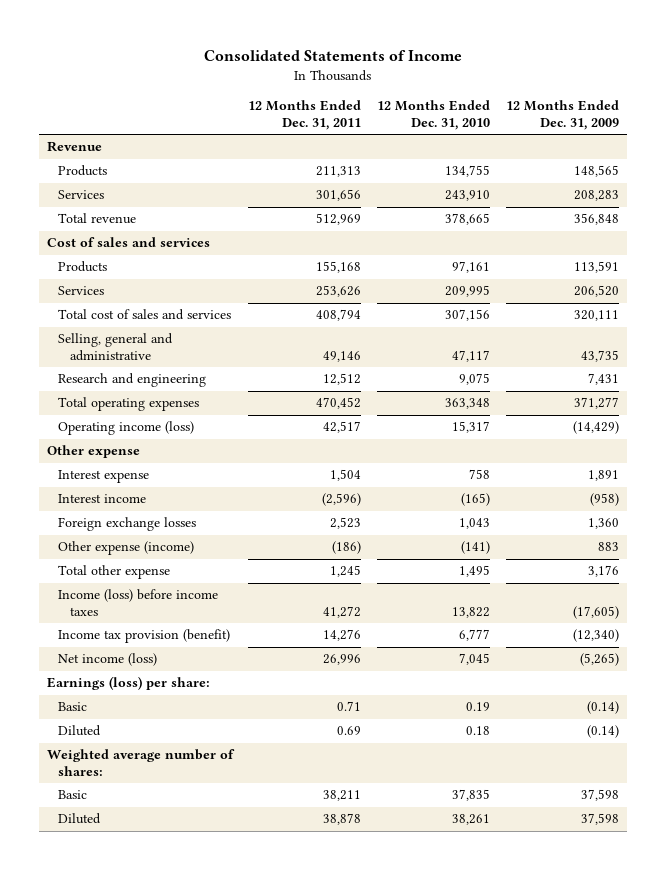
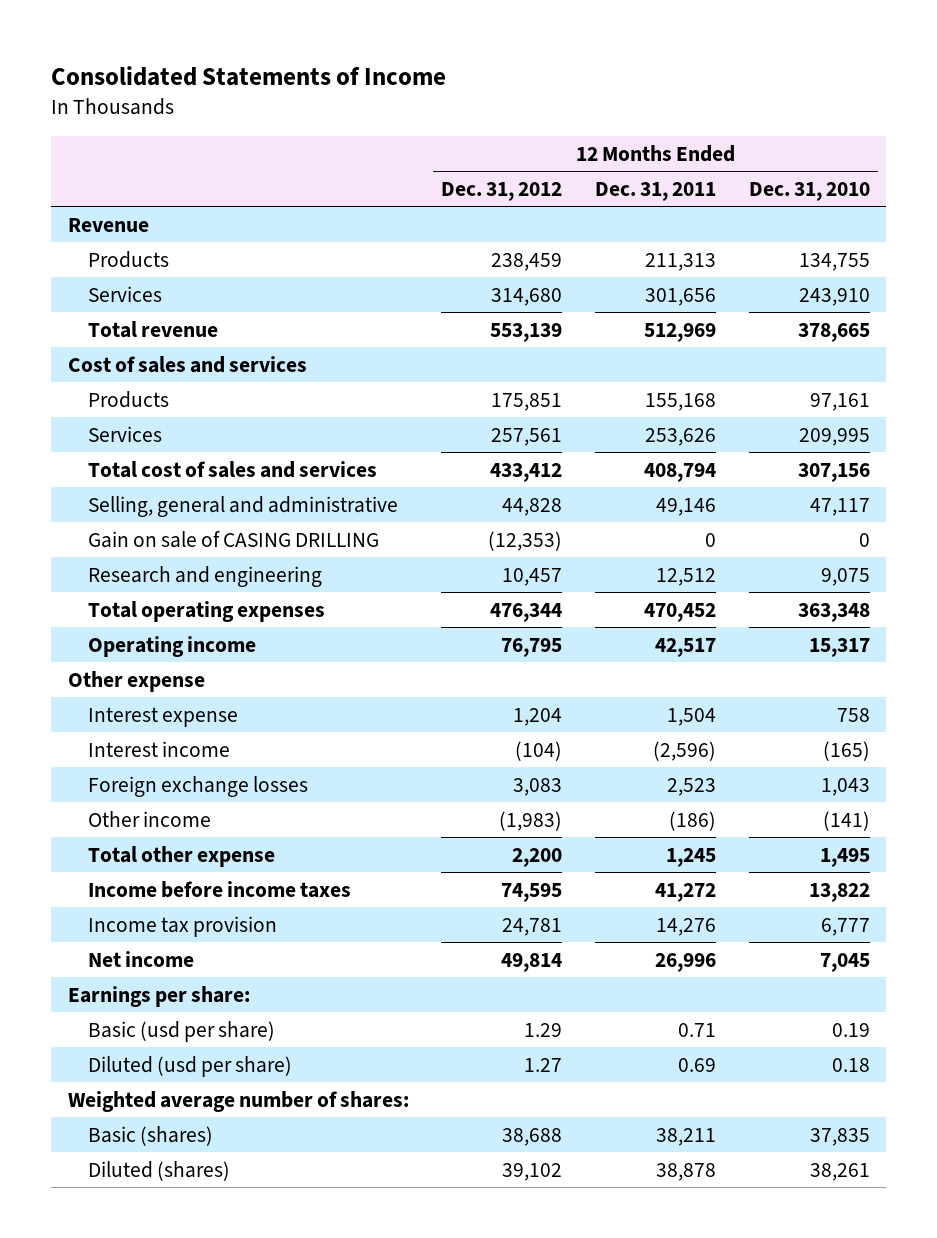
- | 12 Months Ended Dec. 31, 2011 | 12 Months Ended Dec. 31, 2010 | 12 Months Ended Dec. 31, 2009
+ | 12 Months Ended Dec. 31, 2012 | 12 Months Ended Dec. 31, 2011 | 12 Months Ended Dec. 31, 2010
+ Gain on sale of CASING DRILLING | (12,353) | 0 | 0
- Operating income (loss) | 42,517 | 15,317 | (14,429)
+ Operating income | 76,795 | 42,517 | 15,317
- Other expense (income) | (186) | (141) | 883
+ Other income | (1,983) | (186) | (141)
- Income (loss) before income taxes | 41,272 | 13,822 | (17,605)
- Income tax provision (benefit) | 14,276 | 6,777 | (12,340)
- Net income (loss) | 26,996 | 7,045 | (5,265)
- Earnings (loss) per share:
- Basic | 0.71 | 0.19 | (0.14)
- Diluted | 0.69 | 0.18 | (0.14)
+ Income before income taxes | 74,595 | 41,272 | 13,822
+ Income tax provision | 24,781 | 14,276 | 6,777
+ Net income | 49,814 | 26,996 | 7,045
+ Earnings per share:
+ Basic (usd per share) | 1.29 | 0.71 | 0.19
+ Diluted (usd per share) | 1.27 | 0.69 | 0.18
- Basic | 38,211 | 37,835 | 37,598
- Diluted | 38,878 | 38,261 | 37,598
+ Basic (shares) | 38,688 | 38,211 | 37,835
+ Diluted (shares) | 39,102 | 38,878 | 38,261

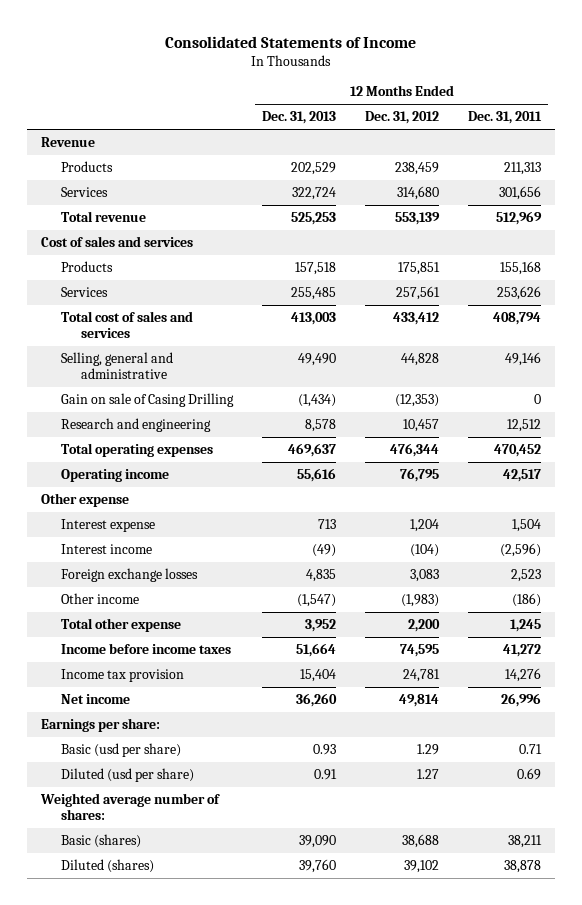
- | 12 Months Ended Dec. 31, 2012 | 12 Months Ended Dec. 31, 2011 | 12 Months Ended Dec. 31, 2010
+ | 12 Months Ended Dec. 31, 2013 | 12 Months Ended Dec. 31, 2012 | 12 Months Ended Dec. 31, 2011
- Gain on sale of CASING DRILLING | (12,353) | 0 | 0
+ Gain on sale of Casing Drilling | (1,434) | (12,353) | 0

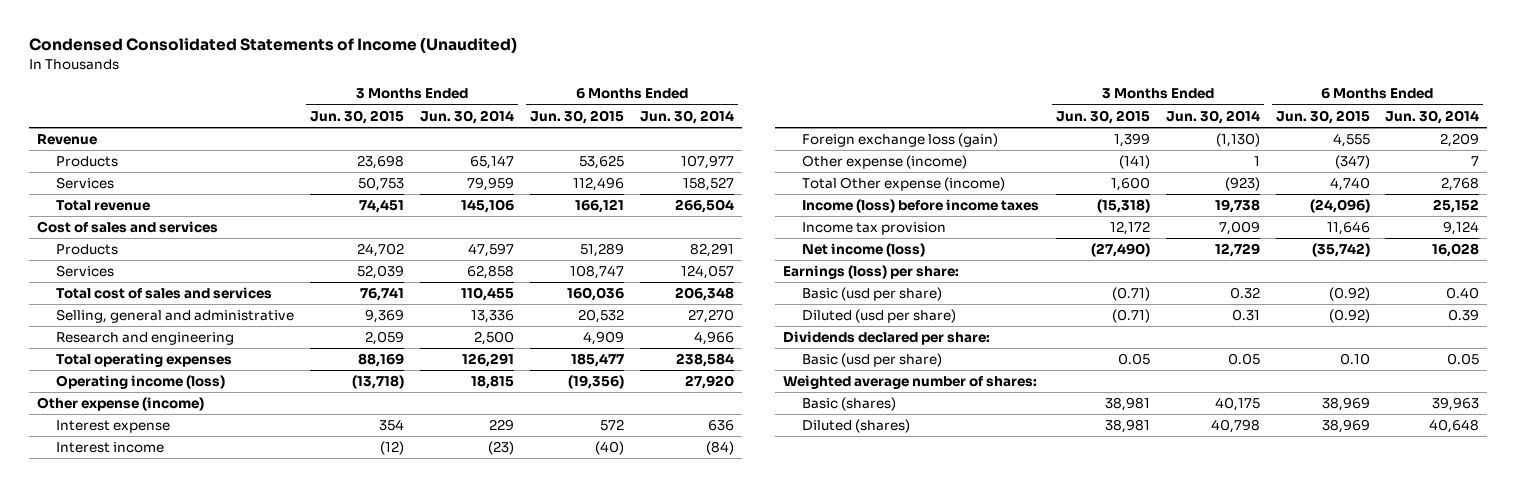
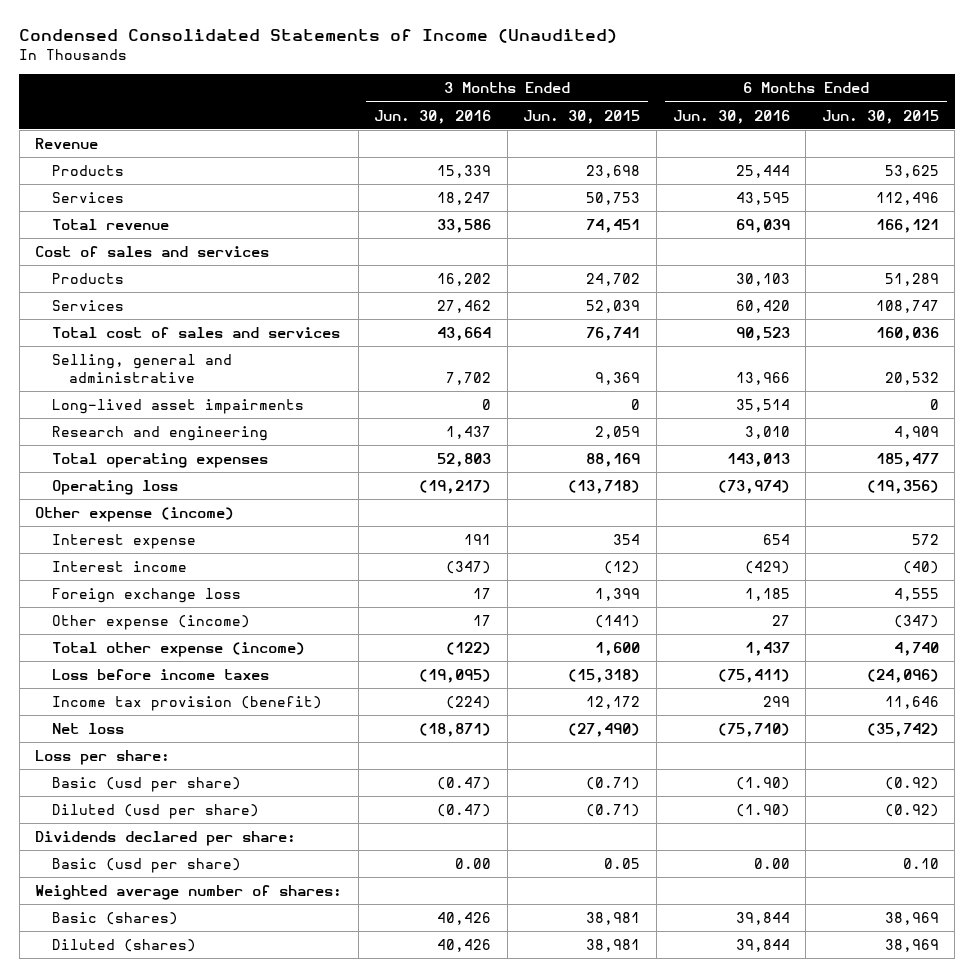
- | 3 Months Ended Jun. 30, 2015 | 3 Months Ended Jun. 30, 2014 | 6 Months Ended Jun. 30, 2015 | 6 Months Ended Jun. 30, 2014
+ | 3 Months Ended Jun. 30, 2016 | 3 Months Ended Jun. 30, 2015 | 6 Months Ended Jun. 30, 2016 | 6 Months Ended Jun. 30, 2015
+ Long-lived asset impairments | 0 | 0 | 35,514 | 0
- Operating income (loss) | (13,718) | 18,815 | (19,356) | 27,920
+ Operating loss | (19,217) | (13,718) | (73,974) | (19,356)
- Foreign exchange loss (gain) | 1,399 | (1,130) | 4,555 | 2,209
+ Foreign exchange loss | 17 | 1,399 | 1,185 | 4,555
- Total Other expense (income) | 1,600 | (923) | 4,740 | 2,768
- Income (loss) before income taxes | (15,318) | 19,738 | (24,096) | 25,152
- Income tax provision | 12,172 | 7,009 | 11,646 | 9,124
- Net income (loss) | (27,490) | 12,729 | (35,742) | 16,028
- Earnings (loss) per share:
+ Total other expense (income) | (122) | 1,600 | 1,437 | 4,740
+ Loss before income taxes | (19,095) | (15,318) | (75,411) | (24,096)
+ Income tax provision (benefit) | (224) | 12,172 | 299 | 11,646
+ Net loss | (18,871) | (27,490) | (75,710) | (35,742)
+ Loss per share:

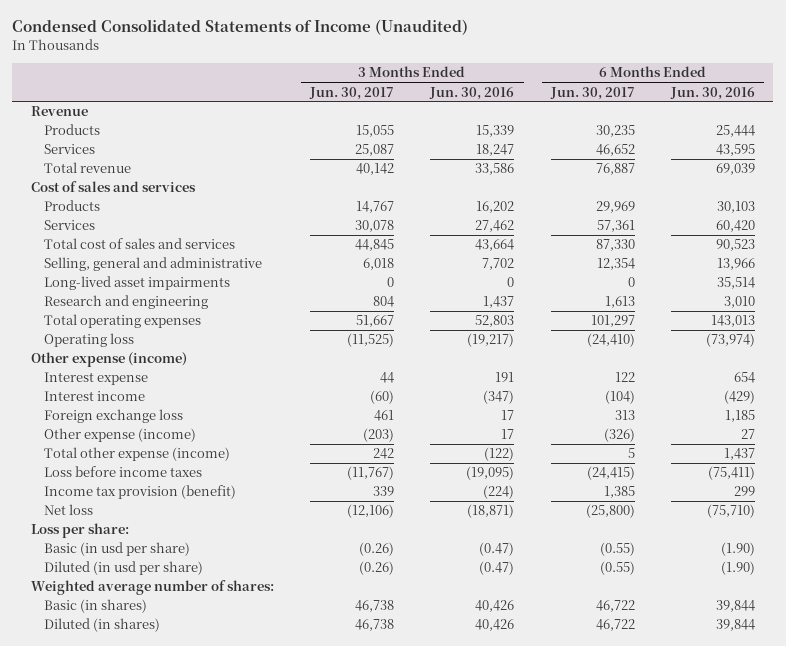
- | 3 Months Ended Jun. 30, 2016 | 3 Months Ended Jun. 30, 2015 | 6 Months Ended Jun. 30, 2016 | 6 Months Ended Jun. 30, 2015
+ | 3 Months Ended Jun. 30, 2017 | 3 Months Ended Jun. 30, 2016 | 6 Months Ended Jun. 30, 2017 | 6 Months Ended Jun. 30, 2016
- Basic (usd per share) | (0.47) | (0.71) | (1.90) | (0.92)
- Diluted (usd per share) | (0.47) | (0.71) | (1.90) | (0.92)
- Dividends declared per share:
- Basic (usd per share) | 0.00 | 0.05 | 0.00 | 0.10
+ Basic (in usd per share) | (0.26) | (0.47) | (0.55) | (1.90)
+ Diluted (in usd per share) | (0.26) | (0.47) | (0.55) | (1.90)
- Basic (shares) | 40,426 | 38,981 | 39,844 | 38,969
- Diluted (shares) | 40,426 | 38,981 | 39,844 | 38,969
+ Basic (in shares) | 46,738 | 40,426 | 46,722 | 39,844
+ Diluted (in shares) | 46,738 | 40,426 | 46,722 | 39,844

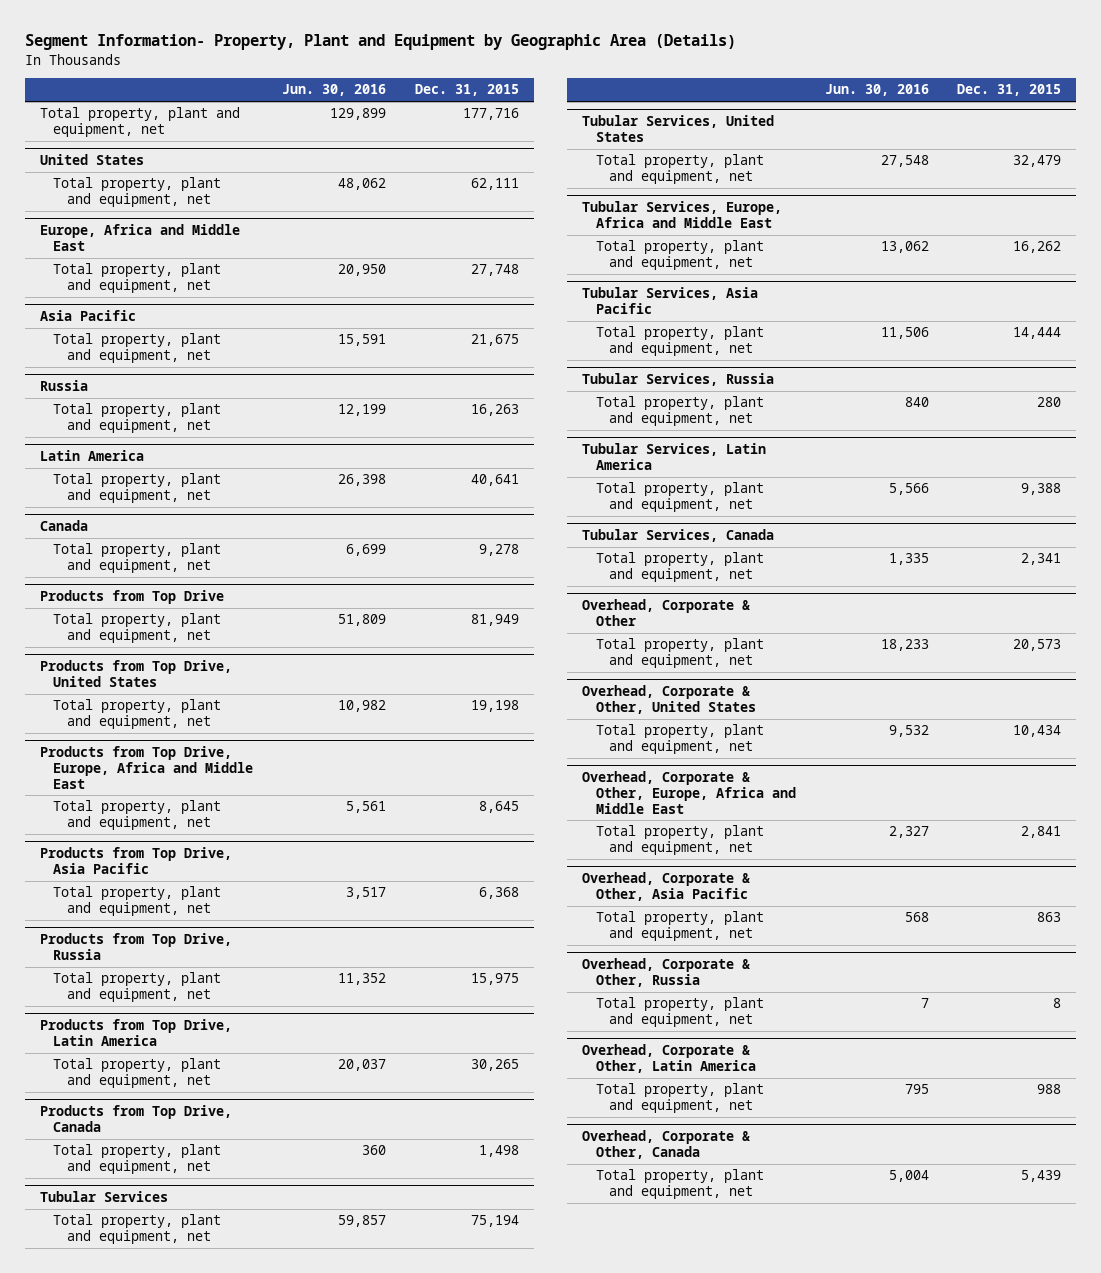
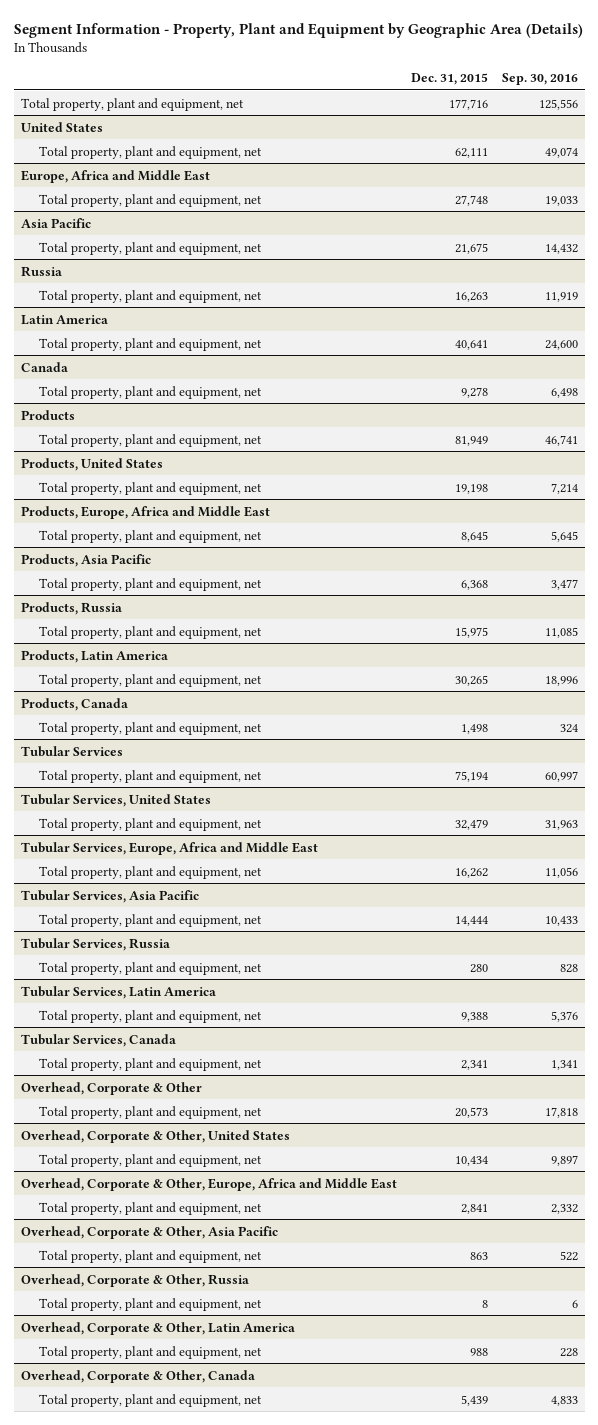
- Segment Information- Property, Plant and Equipment by Geographic Area (Details)
+ Segment Information - Property, Plant and Equipment by Geographic Area (Details)
- | Jun. 30, 2016 | Dec. 31, 2015
+ | Dec. 31, 2015 | Sep. 30, 2016
- Products from Top Drive
+ Products
- Products from Top Drive, United States
+ Products, United States
- Products from Top Drive, Europe, Africa and Middle East
+ Products, Europe, Africa and Middle East
- Products from Top Drive, Asia Pacific
+ Products, Asia Pacific
- Products from Top Drive, Russia
+ Products, Russia
- Products from Top Drive, Latin America
+ Products, Latin America
- Products from Top Drive, Canada
+ Products, Canada

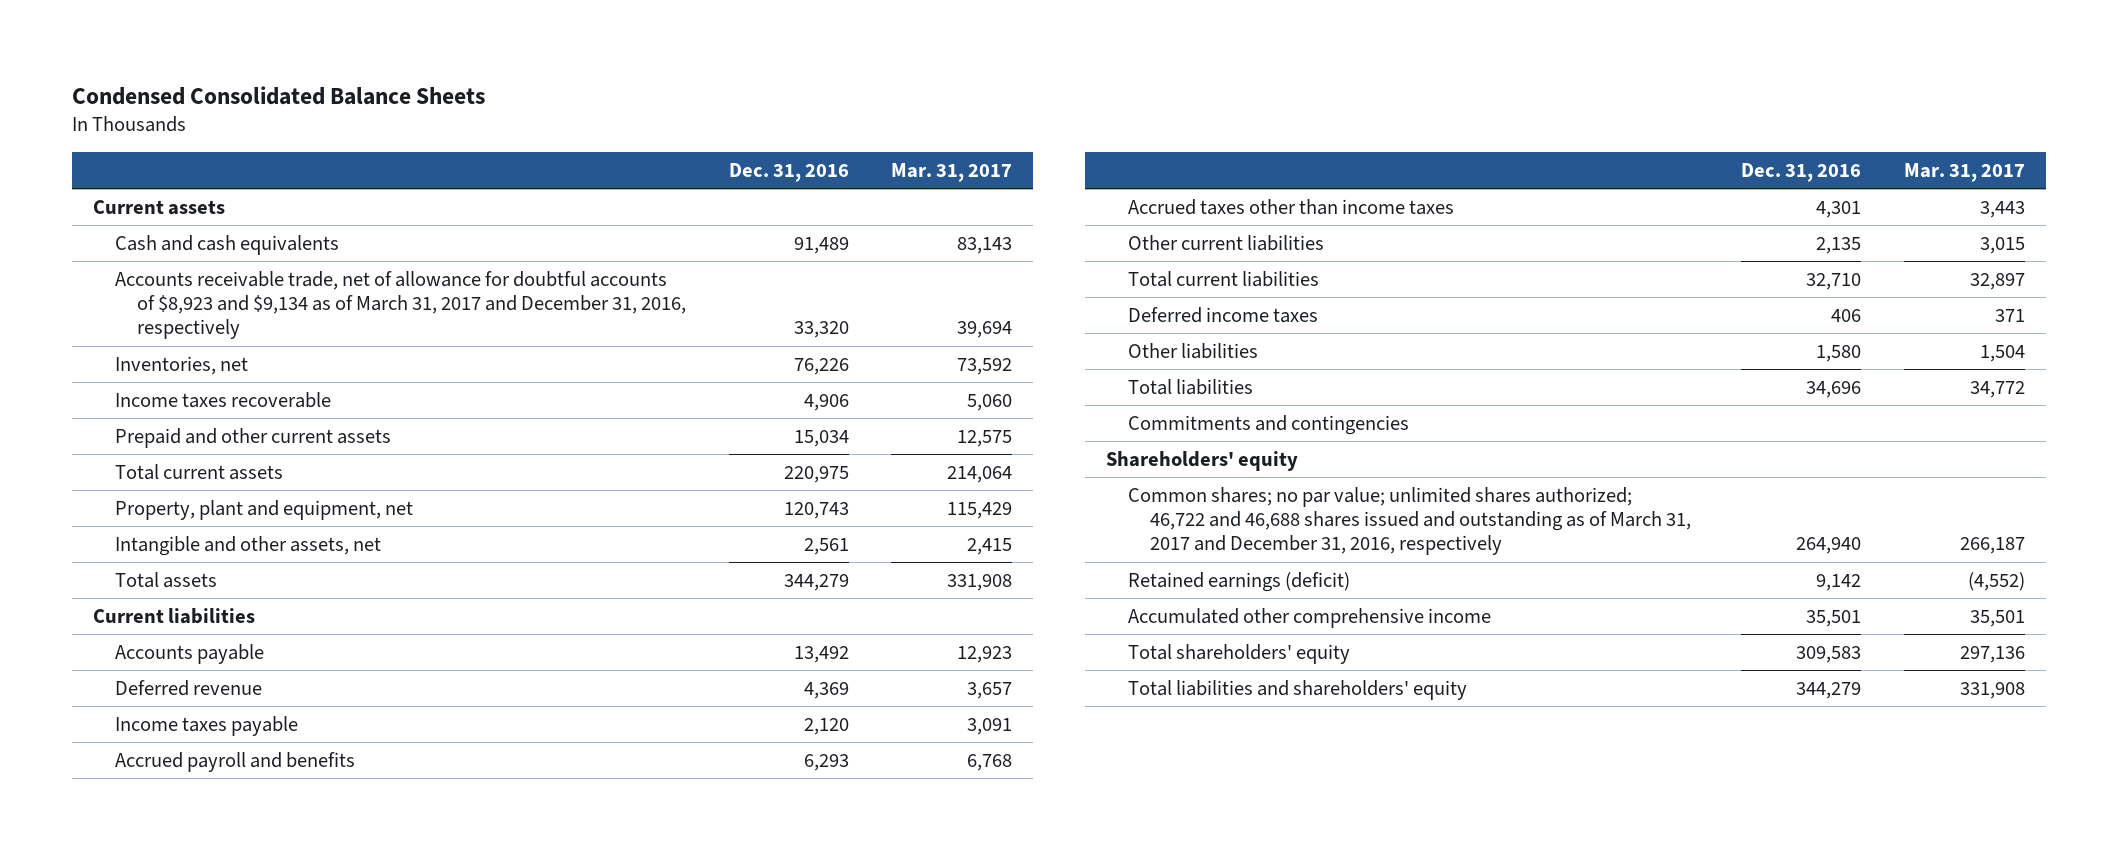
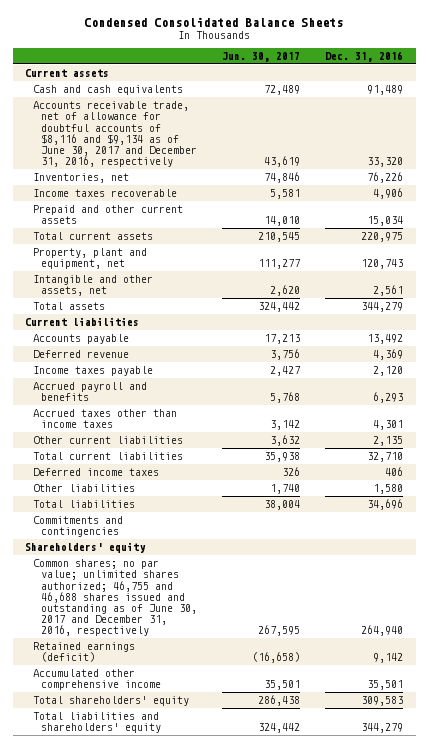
- | Dec. 31, 2016 | Mar. 31, 2017
+ | Jun. 30, 2017 | Dec. 31, 2016
- Accounts receivable trade, net of allowance for doubtful accounts of $8,923 and $9,134 as of March 31, 2017 and December 31, 2016, respectively | 33,320 | 39,694
+ Accounts receivable trade, net of allowance for doubtful accounts of $8,116 and $9,134 as of June 30, 2017 and December 31, 2016, respectively | 43,619 | 33,320
- Common shares; no par value; unlimited shares authorized; 46,722 and 46,688 shares issued and outstanding as of March 31, 2017 and December 31, 2016, respectively | 264,940 | 266,187
+ Common shares; no par value; unlimited shares authorized; 46,755 and 46,688 shares issued and outstanding as of June 30, 2017 and December 31, 2016, respectively | 267,595 | 264,940

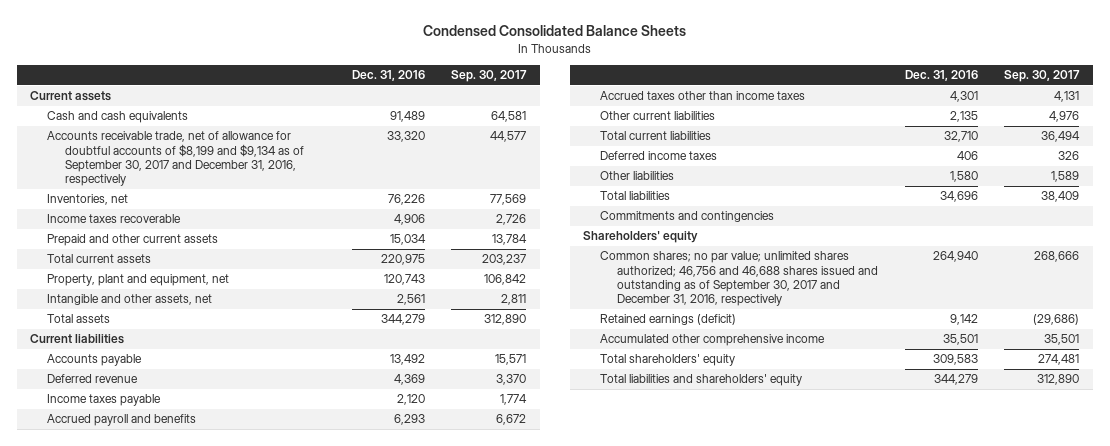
- | Jun. 30, 2017 | Dec. 31, 2016
+ | Dec. 31, 2016 | Sep. 30, 2017
- Accounts receivable trade, net of allowance for doubtful accounts of $8,116 and $9,134 as of June 30, 2017 and December 31, 2016, respectively | 43,619 | 33,320
+ Accounts receivable trade, net of allowance for doubtful accounts of $8,199 and $9,134 as of September 30, 2017 and December 31, 2016, respectively | 33,320 | 44,577
- Common shares; no par value; unlimited shares authorized; 46,755 and 46,688 shares issued and outstanding as of June 30, 2017 and December 31, 2016, respectively | 267,595 | 264,940
+ Common shares; no par value; unlimited shares authorized; 46,756 and 46,688 shares issued and outstanding as of September 30, 2017 and December 31, 2016, respectively | 264,940 | 268,666

